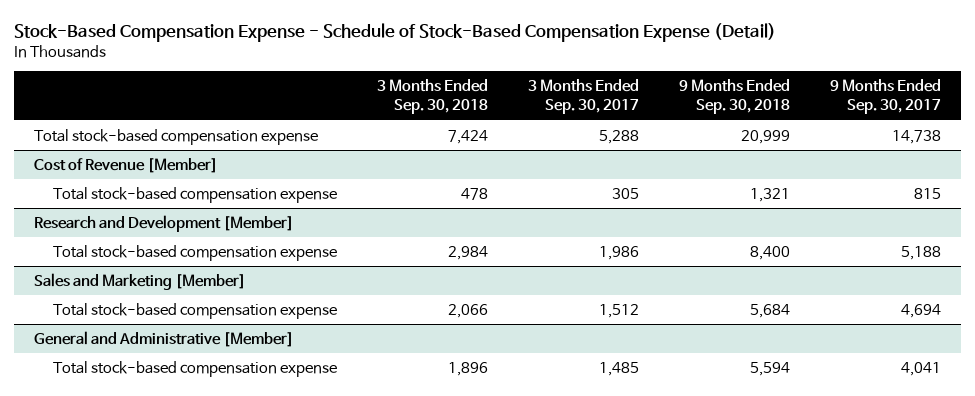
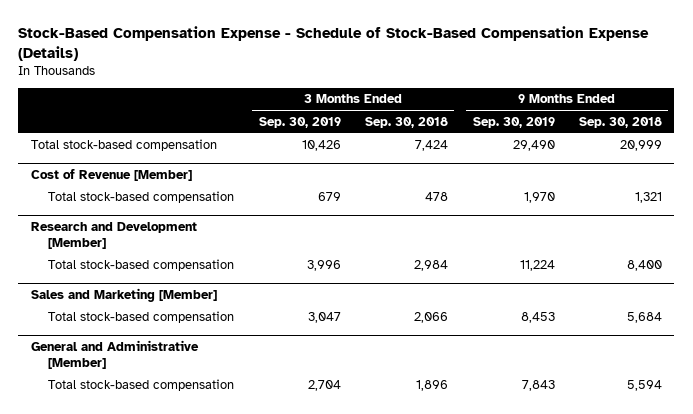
- Stock-Based Compensation Expense - Schedule of Stock-Based Compensation Expense (Detail)
+ Stock-Based Compensation Expense - Schedule of Stock-Based Compensation Expense (Details)
- | 3 Months Ended Sep. 30, 2018 | 3 Months Ended Sep. 30, 2017 | 9 Months Ended Sep. 30, 2018 | 9 Months Ended Sep. 30, 2017
+ | 3 Months Ended Sep. 30, 2019 | 3 Months Ended Sep. 30, 2018 | 9 Months Ended Sep. 30, 2019 | 9 Months Ended Sep. 30, 2018
- Total stock-based compensation expense | 7,424 | 5,288 | 20,999 | 14,738
+ Total stock-based compensation | 10,426 | 7,424 | 29,490 | 20,999
@ Cost of Revenue [Member]
- Total stock-based compensation expense | 478 | 305 | 1,321 | 815
+ Total stock-based compensation | 679 | 478 | 1,970 | 1,321
@ Research and Development [Member]
- Total stock-based compensation expense | 2,984 | 1,986 | 8,400 | 5,188
+ Total stock-based compensation | 3,996 | 2,984 | 11,224 | 8,400
@ Sales and Marketing [Member]
- Total stock-based compensation expense | 2,066 | 1,512 | 5,684 | 4,694
+ Total stock-based compensation | 3,047 | 2,066 | 8,453 | 5,684
@ General and Administrative [Member]
- Total stock-based compensation expense | 1,896 | 1,485 | 5,594 | 4,041
+ Total stock-based compensation | 2,704 | 1,896 | 7,843 | 5,594

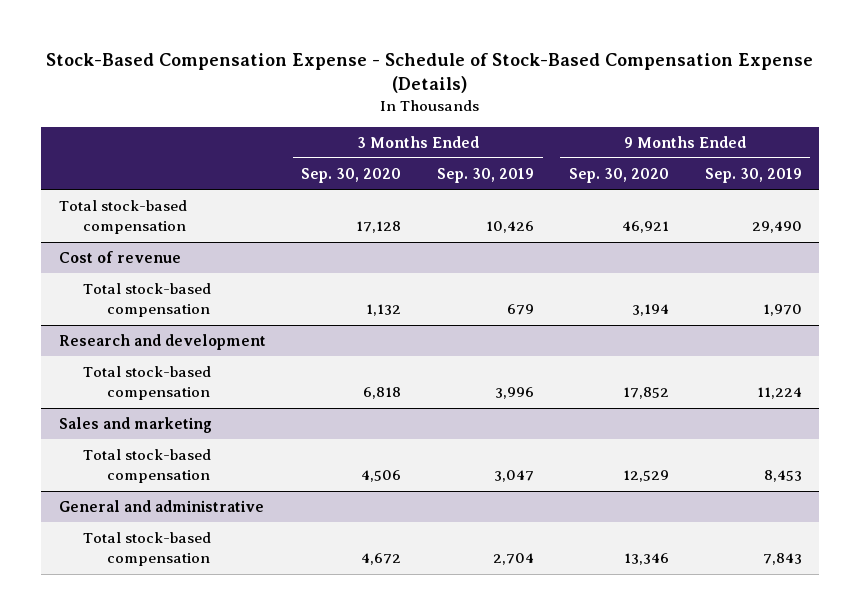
- | 3 Months Ended Sep. 30, 2019 | 3 Months Ended Sep. 30, 2018 | 9 Months Ended Sep. 30, 2019 | 9 Months Ended Sep. 30, 2018
+ | 3 Months Ended Sep. 30, 2020 | 3 Months Ended Sep. 30, 2019 | 9 Months Ended Sep. 30, 2020 | 9 Months Ended Sep. 30, 2019
- Cost of Revenue [Member]
+ Cost of revenue
- Research and Development [Member]
+ Research and development
- Sales and Marketing [Member]
+ Sales and marketing
- General and Administrative [Member]
+ General and administrative

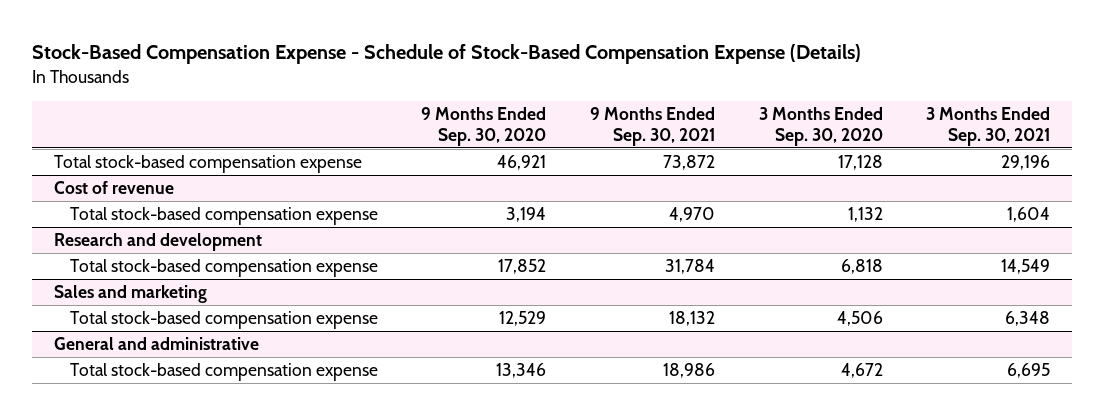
- | 3 Months Ended Sep. 30, 2020 | 3 Months Ended Sep. 30, 2019 | 9 Months Ended Sep. 30, 2020 | 9 Months Ended Sep. 30, 2019
+ | 9 Months Ended Sep. 30, 2020 | 9 Months Ended Sep. 30, 2021 | 3 Months Ended Sep. 30, 2020 | 3 Months Ended Sep. 30, 2021
- Total stock-based compensation | 17,128 | 10,426 | 46,921 | 29,490
+ Total stock-based compensation expense | 46,921 | 73,872 | 17,128 | 29,196
@ Cost of revenue
- Total stock-based compensation | 1,132 | 679 | 3,194 | 1,970
+ Total stock-based compensation expense | 3,194 | 4,970 | 1,132 | 1,604
@ Research and development
- Total stock-based compensation | 6,818 | 3,996 | 17,852 | 11,224
+ Total stock-based compensation expense | 17,852 | 31,784 | 6,818 | 14,549
@ Sales and marketing
- Total stock-based compensation | 4,506 | 3,047 | 12,529 | 8,453
+ Total stock-based compensation expense | 12,529 | 18,132 | 4,506 | 6,348
@ General and administrative
- Total stock-based compensation | 4,672 | 2,704 | 13,346 | 7,843
+ Total stock-based compensation expense | 13,346 | 18,986 | 4,672 | 6,695

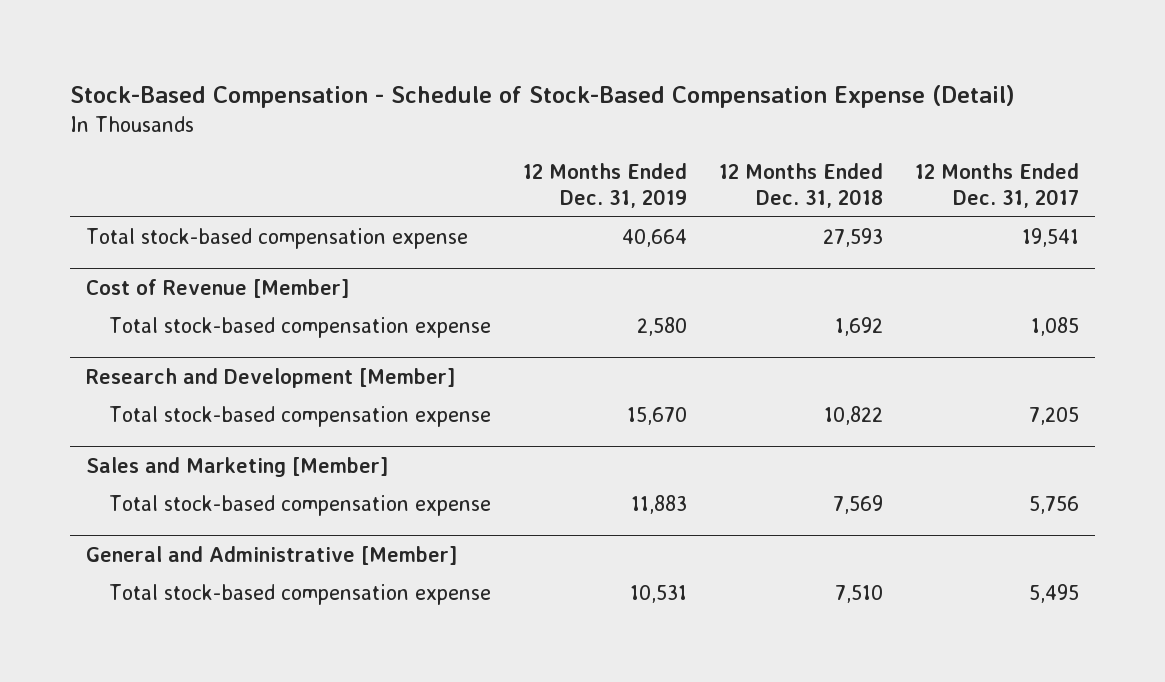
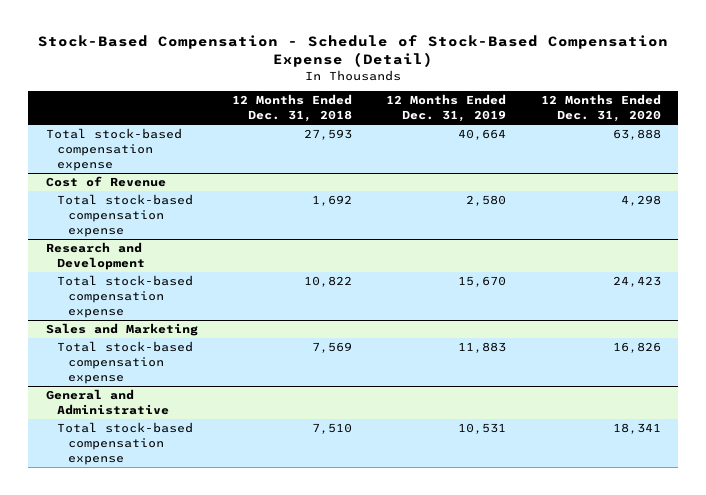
- | 12 Months Ended Dec. 31, 2019 | 12 Months Ended Dec. 31, 2018 | 12 Months Ended Dec. 31, 2017
+ | 12 Months Ended Dec. 31, 2018 | 12 Months Ended Dec. 31, 2019 | 12 Months Ended Dec. 31, 2020
- Cost of Revenue [Member]
+ Cost of Revenue
- Research and Development [Member]
+ Research and Development
- Sales and Marketing [Member]
+ Sales and Marketing
- General and Administrative [Member]
+ General and Administrative

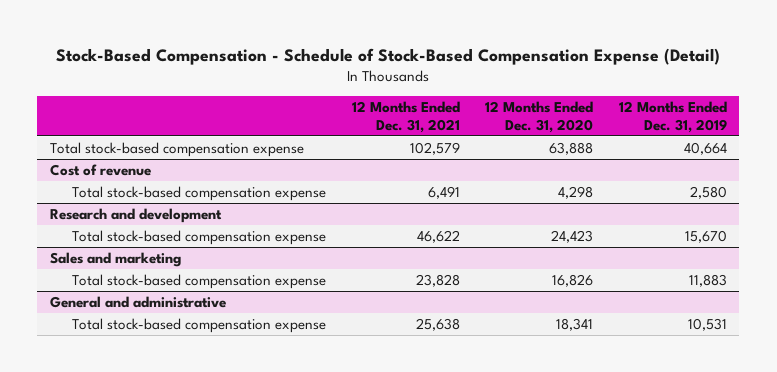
- | 12 Months Ended Dec. 31, 2018 | 12 Months Ended Dec. 31, 2019 | 12 Months Ended Dec. 31, 2020
+ | 12 Months Ended Dec. 31, 2021 | 12 Months Ended Dec. 31, 2020 | 12 Months Ended Dec. 31, 2019
- Cost of Revenue
+ Cost of revenue
- Research and Development
+ Research and development
- Sales and Marketing
+ Sales and marketing
- General and Administrative
+ General and administrative

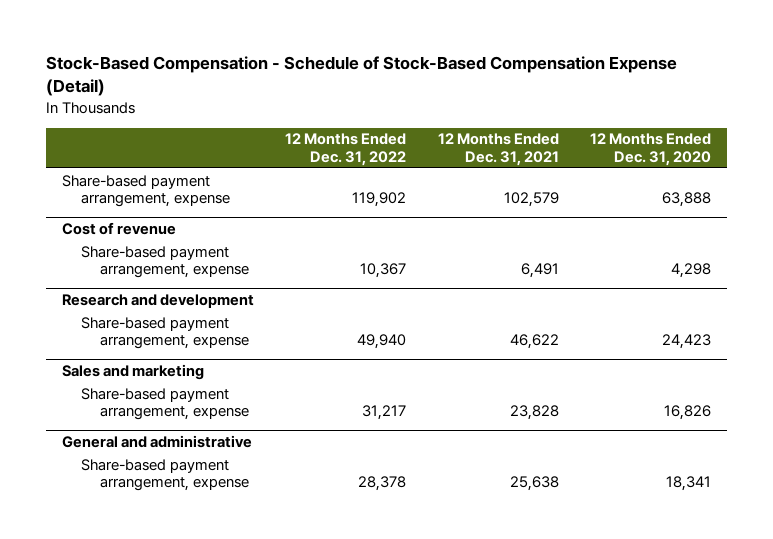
- | 12 Months Ended Dec. 31, 2021 | 12 Months Ended Dec. 31, 2020 | 12 Months Ended Dec. 31, 2019
+ | 12 Months Ended Dec. 31, 2022 | 12 Months Ended Dec. 31, 2021 | 12 Months Ended Dec. 31, 2020
- Total stock-based compensation expense | 102,579 | 63,888 | 40,664
+ Share-based payment arrangement, expense | 119,902 | 102,579 | 63,888
@ Cost of revenue
- Total stock-based compensation expense | 6,491 | 4,298 | 2,580
+ Share-based payment arrangement, expense | 10,367 | 6,491 | 4,298
@ Research and development
- Total stock-based compensation expense | 46,622 | 24,423 | 15,670
+ Share-based payment arrangement, expense | 49,940 | 46,622 | 24,423
@ Sales and marketing
- Total stock-based compensation expense | 23,828 | 16,826 | 11,883
+ Share-based payment arrangement, expense | 31,217 | 23,828 | 16,826
@ General and administrative
- Total stock-based compensation expense | 25,638 | 18,341 | 10,531
+ Share-based payment arrangement, expense | 28,378 | 25,638 | 18,341

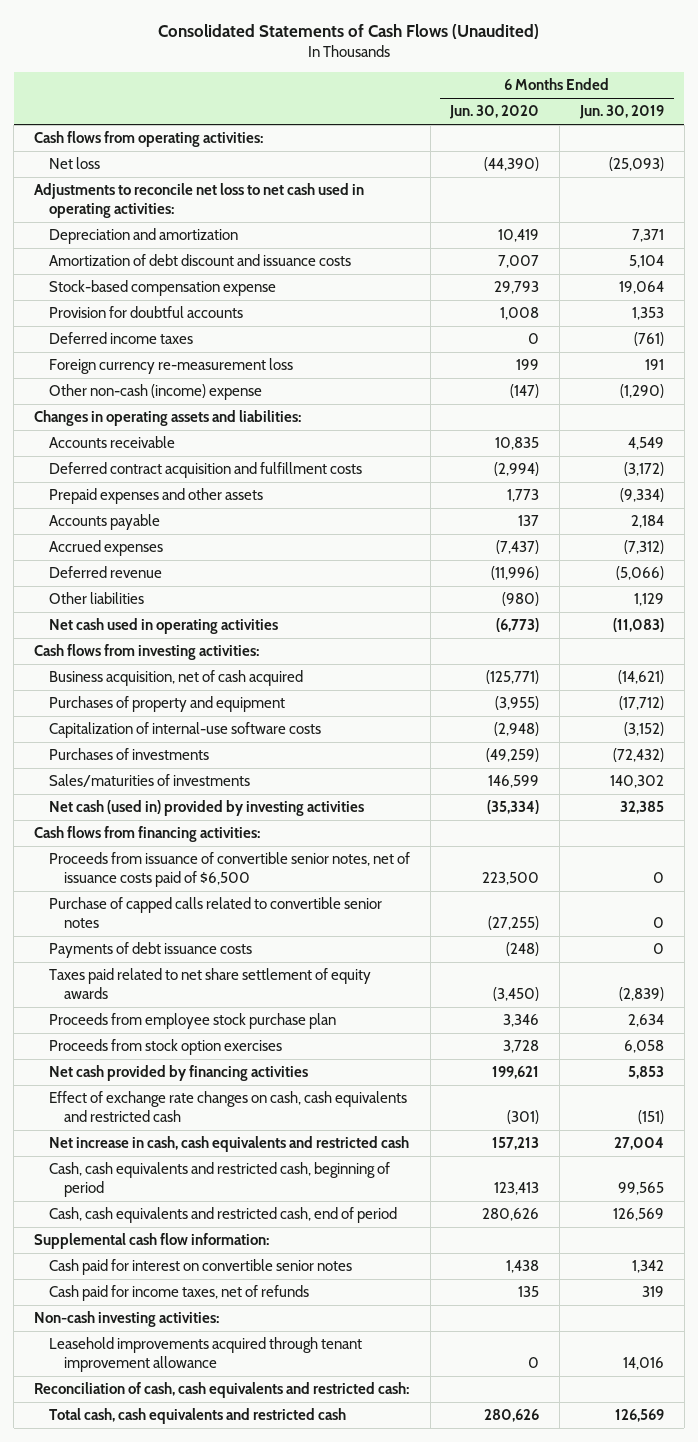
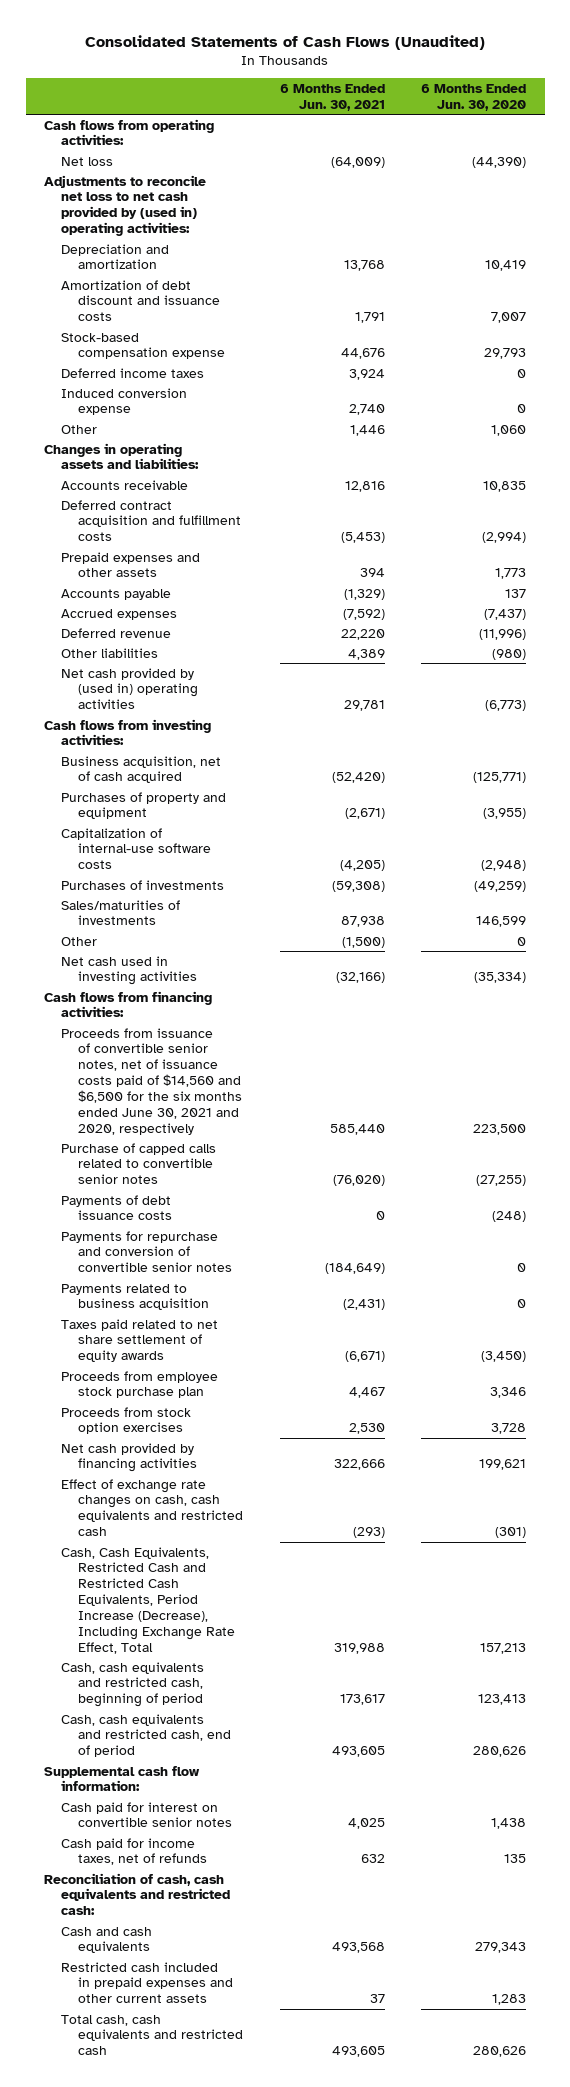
- | 6 Months Ended Jun. 30, 2020 | 6 Months Ended Jun. 30, 2019
+ | 6 Months Ended Jun. 30, 2021 | 6 Months Ended Jun. 30, 2020
- Adjustments to reconcile net loss to net cash used in operating activities:
+ Adjustments to reconcile net loss to net cash provided by (used in) operating activities:
- Provision for doubtful accounts | 1,008 | 1,353
- Foreign currency re-measurement loss | 199 | 191
- Other non-cash (income) expense | (147) | (1,290)
+ Induced conversion expense | 2,740 | 0
+ Other | 1,446 | 1,060
- Net cash used in operating activities | (6,773) | (11,083)
+ Net cash provided by (used in) operating activities | 29,781 | (6,773)
- Net cash (used in) provided by investing activities | (35,334) | 32,385
+ Other | (1,500) | 0
+ Net cash used in investing activities | (32,166) | (35,334)
- Proceeds from issuance of convertible senior notes, net of issuance costs paid of $6,500 | 223,500 | 0
+ Proceeds from issuance of convertible senior notes, net of issuance costs paid of $14,560 and $6,500 for the six months ended June 30, 2021 and 2020, respectively | 585,440 | 223,500
+ Payments for repurchase and conversion of convertible senior notes | (184,649) | 0
+ Payments related to business acquisition | (2,431) | 0
- Net increase in cash, cash equivalents and restricted cash | 157,213 | 27,004
+ Cash, Cash Equivalents, Restricted Cash and Restricted Cash Equivalents, Period Increase (Decrease), Including Exchange Rate Effect, Total | 319,988 | 157,213
- Non-cash investing activities:
- Leasehold improvements acquired through tenant improvement allowance | 0 | 14,016
+ Cash and cash equivalents | 493,568 | 279,343
+ Restricted cash included in prepaid expenses and other current assets | 37 | 1,283

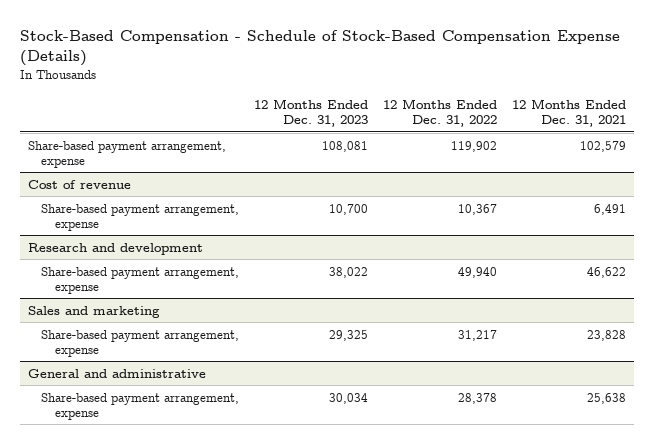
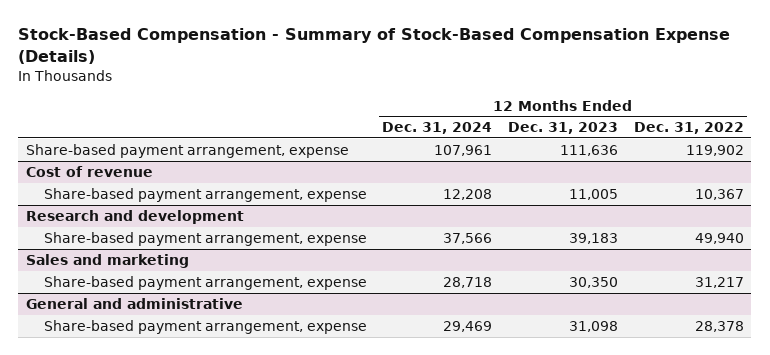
- Stock-Based Compensation - Schedule of Stock-Based Compensation Expense (Details)
+ Stock-Based Compensation - Summary of Stock-Based Compensation Expense (Details)
- | 12 Months Ended Dec. 31, 2023 | 12 Months Ended Dec. 31, 2022 | 12 Months Ended Dec. 31, 2021
+ | 12 Months Ended Dec. 31, 2024 | 12 Months Ended Dec. 31, 2023 | 12 Months Ended Dec. 31, 2022
- Share-based payment arrangement, expense | 108,081 | 119,902 | 102,579
+ Share-based payment arrangement, expense | 107,961 | 111,636 | 119,902
@ Cost of revenue
- Share-based payment arrangement, expense | 10,700 | 10,367 | 6,491
+ Share-based payment arrangement, expense | 12,208 | 11,005 | 10,367
@ Research and development
- Share-based payment arrangement, expense | 38,022 | 49,940 | 46,622
+ Share-based payment arrangement, expense | 37,566 | 39,183 | 49,940
@ Sales and marketing
- Share-based payment arrangement, expense | 29,325 | 31,217 | 23,828
+ Share-based payment arrangement, expense | 28,718 | 30,350 | 31,217
@ General and administrative
- Share-based payment arrangement, expense | 30,034 | 28,378 | 25,638
+ Share-based payment arrangement, expense | 29,469 | 31,098 | 28,378

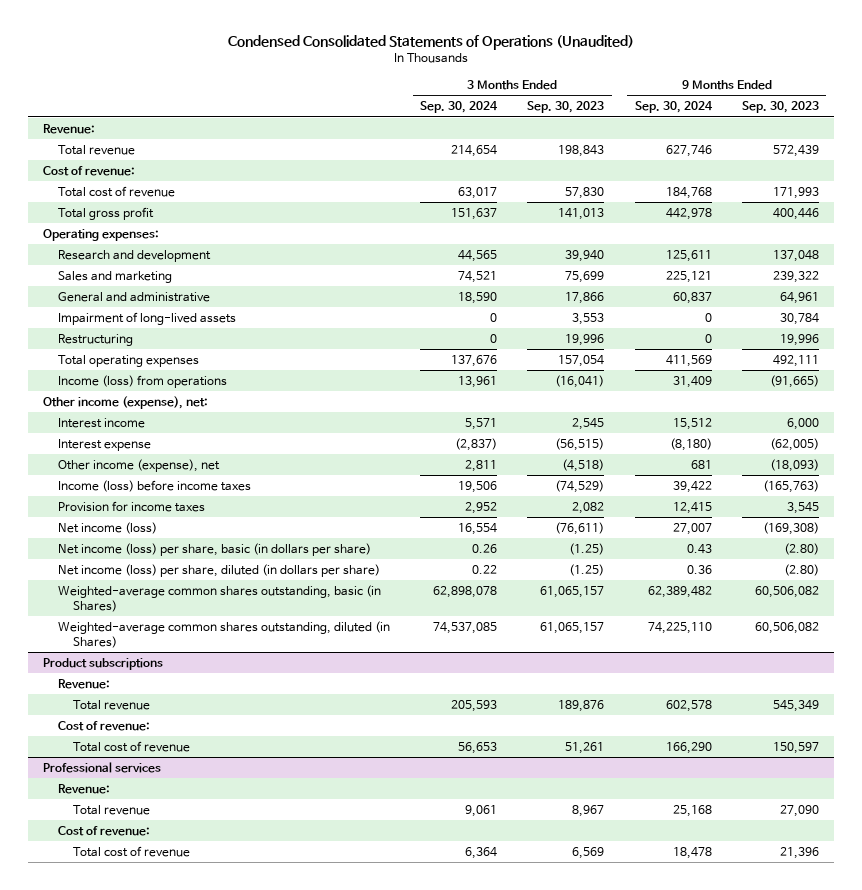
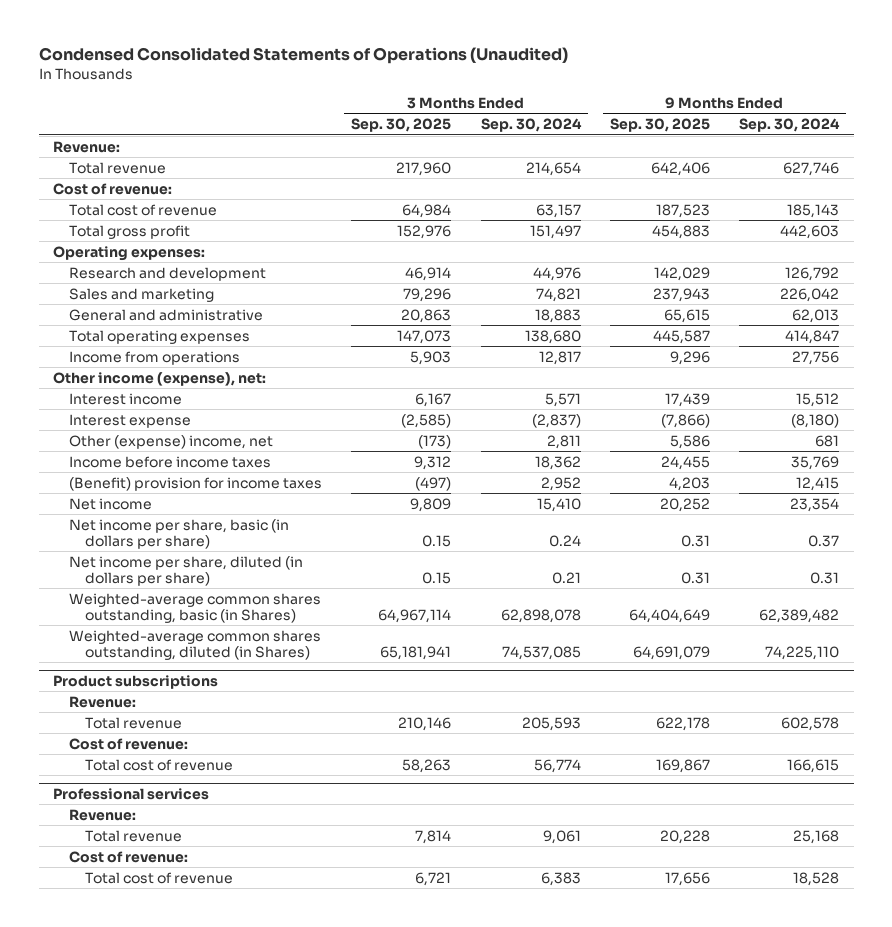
- | 3 Months Ended Sep. 30, 2024 | 3 Months Ended Sep. 30, 2023 | 9 Months Ended Sep. 30, 2024 | 9 Months Ended Sep. 30, 2023
+ | 3 Months Ended Sep. 30, 2025 | 3 Months Ended Sep. 30, 2024 | 9 Months Ended Sep. 30, 2025 | 9 Months Ended Sep. 30, 2024
- Total cost of revenue | 63,017 | 57,830 | 184,768 | 171,993
- Total gross profit | 151,637 | 141,013 | 442,978 | 400,446
+ Total cost of revenue | 64,984 | 63,157 | 187,523 | 185,143
+ Total gross profit | 152,976 | 151,497 | 454,883 | 442,603
- Research and development | 44,565 | 39,940 | 125,611 | 137,048
- Sales and marketing | 74,521 | 75,699 | 225,121 | 239,322
- General and administrative | 18,590 | 17,866 | 60,837 | 64,961
- Impairment of long-lived assets | 0 | 3,553 | 0 | 30,784
- Restructuring | 0 | 19,996 | 0 | 19,996
- Total operating expenses | 137,676 | 157,054 | 411,569 | 492,111
- Income (loss) from operations | 13,961 | (16,041) | 31,409 | (91,665)
+ Research and development | 46,914 | 44,976 | 142,029 | 126,792
+ Sales and marketing | 79,296 | 74,821 | 237,943 | 226,042
+ General and administrative | 20,863 | 18,883 | 65,615 | 62,013
+ Total operating expenses | 147,073 | 138,680 | 445,587 | 414,847
+ Income from operations | 5,903 | 12,817 | 9,296 | 27,756
- Other income (expense), net | 2,811 | (4,518) | 681 | (18,093)
- Income (loss) before income taxes | 19,506 | (74,529) | 39,422 | (165,763)
- Provision for income taxes | 2,952 | 2,082 | 12,415 | 3,545
- Net income (loss) | 16,554 | (76,611) | 27,007 | (169,308)
- Net income (loss) per share, basic (in dollars per share) | 0.26 | (1.25) | 0.43 | (2.80)
- Net income (loss) per share, diluted (in dollars per share) | 0.22 | (1.25) | 0.36 | (2.80)
+ Other (expense) income, net | (173) | 2,811 | 5,586 | 681
+ Income before income taxes | 9,312 | 18,362 | 24,455 | 35,769
+ (Benefit) provision for income taxes | (497) | 2,952 | 4,203 | 12,415
+ Net income | 9,809 | 15,410 | 20,252 | 23,354
+ Net income per share, basic (in dollars per share) | 0.15 | 0.24 | 0.31 | 0.37
+ Net income per share, diluted (in dollars per share) | 0.15 | 0.21 | 0.31 | 0.31
@ Product subscriptions
- Total cost of revenue | 56,653 | 51,261 | 166,290 | 150,597
+ Total cost of revenue | 58,263 | 56,774 | 169,867 | 166,615
@ Professional services
- Total cost of revenue | 6,364 | 6,569 | 18,478 | 21,396
+ Total cost of revenue | 6,721 | 6,383 | 17,656 | 18,528

